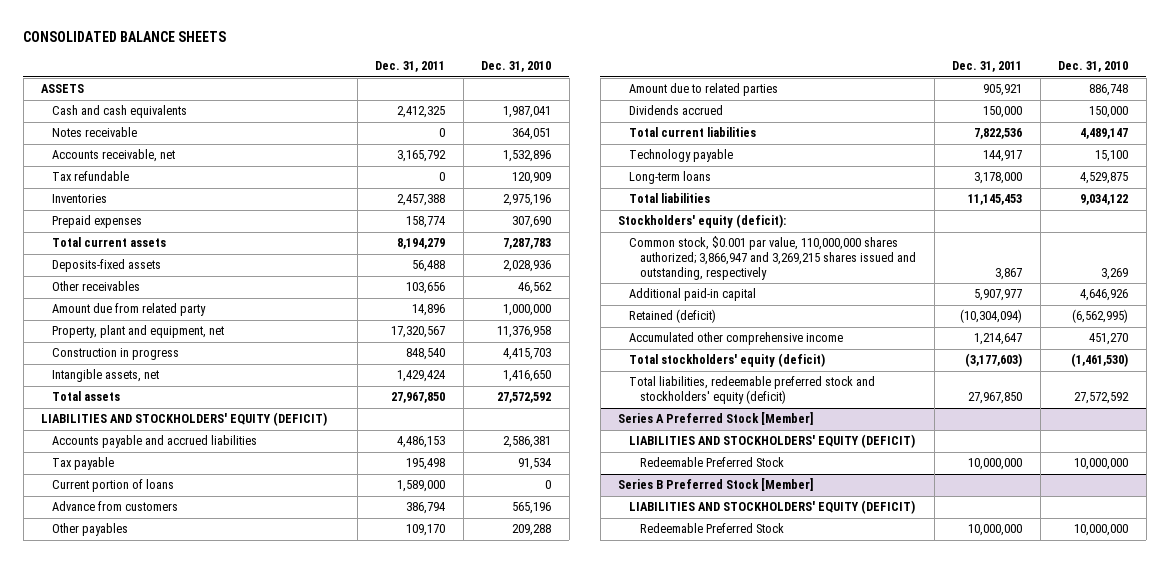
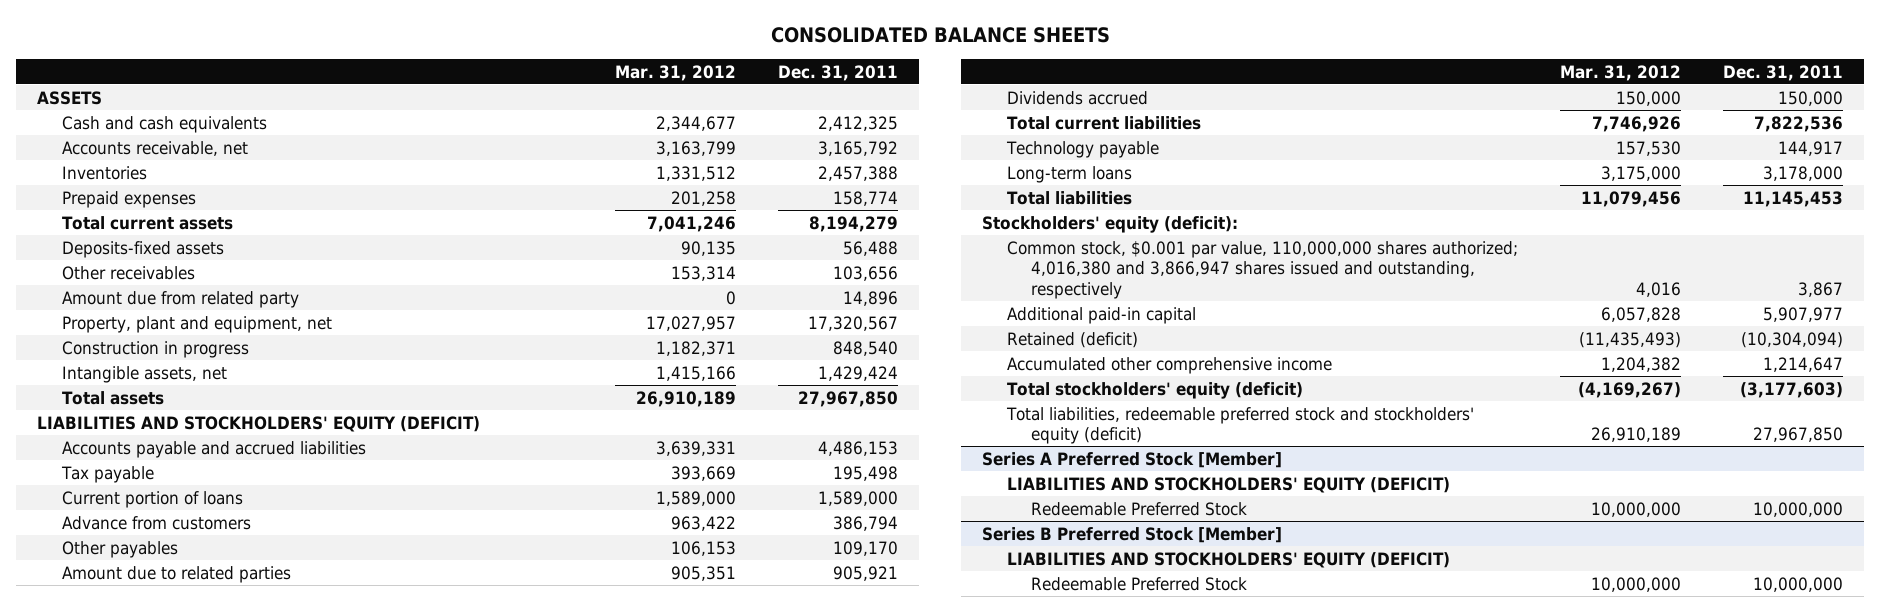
- | Dec. 31, 2011 | Dec. 31, 2010
+ | Mar. 31, 2012 | Dec. 31, 2011
- Notes receivable | 0 | 364,051
- Tax refundable | 0 | 120,909
- Common stock, $0.001 par value, 110,000,000 shares authorized; 3,866,947 and 3,269,215 shares issued and outstanding, respectively | 3,867 | 3,269
+ Common stock, $0.001 par value, 110,000,000 shares authorized; 4,016,380 and 3,866,947 shares issued and outstanding, respectively | 4,016 | 3,867

